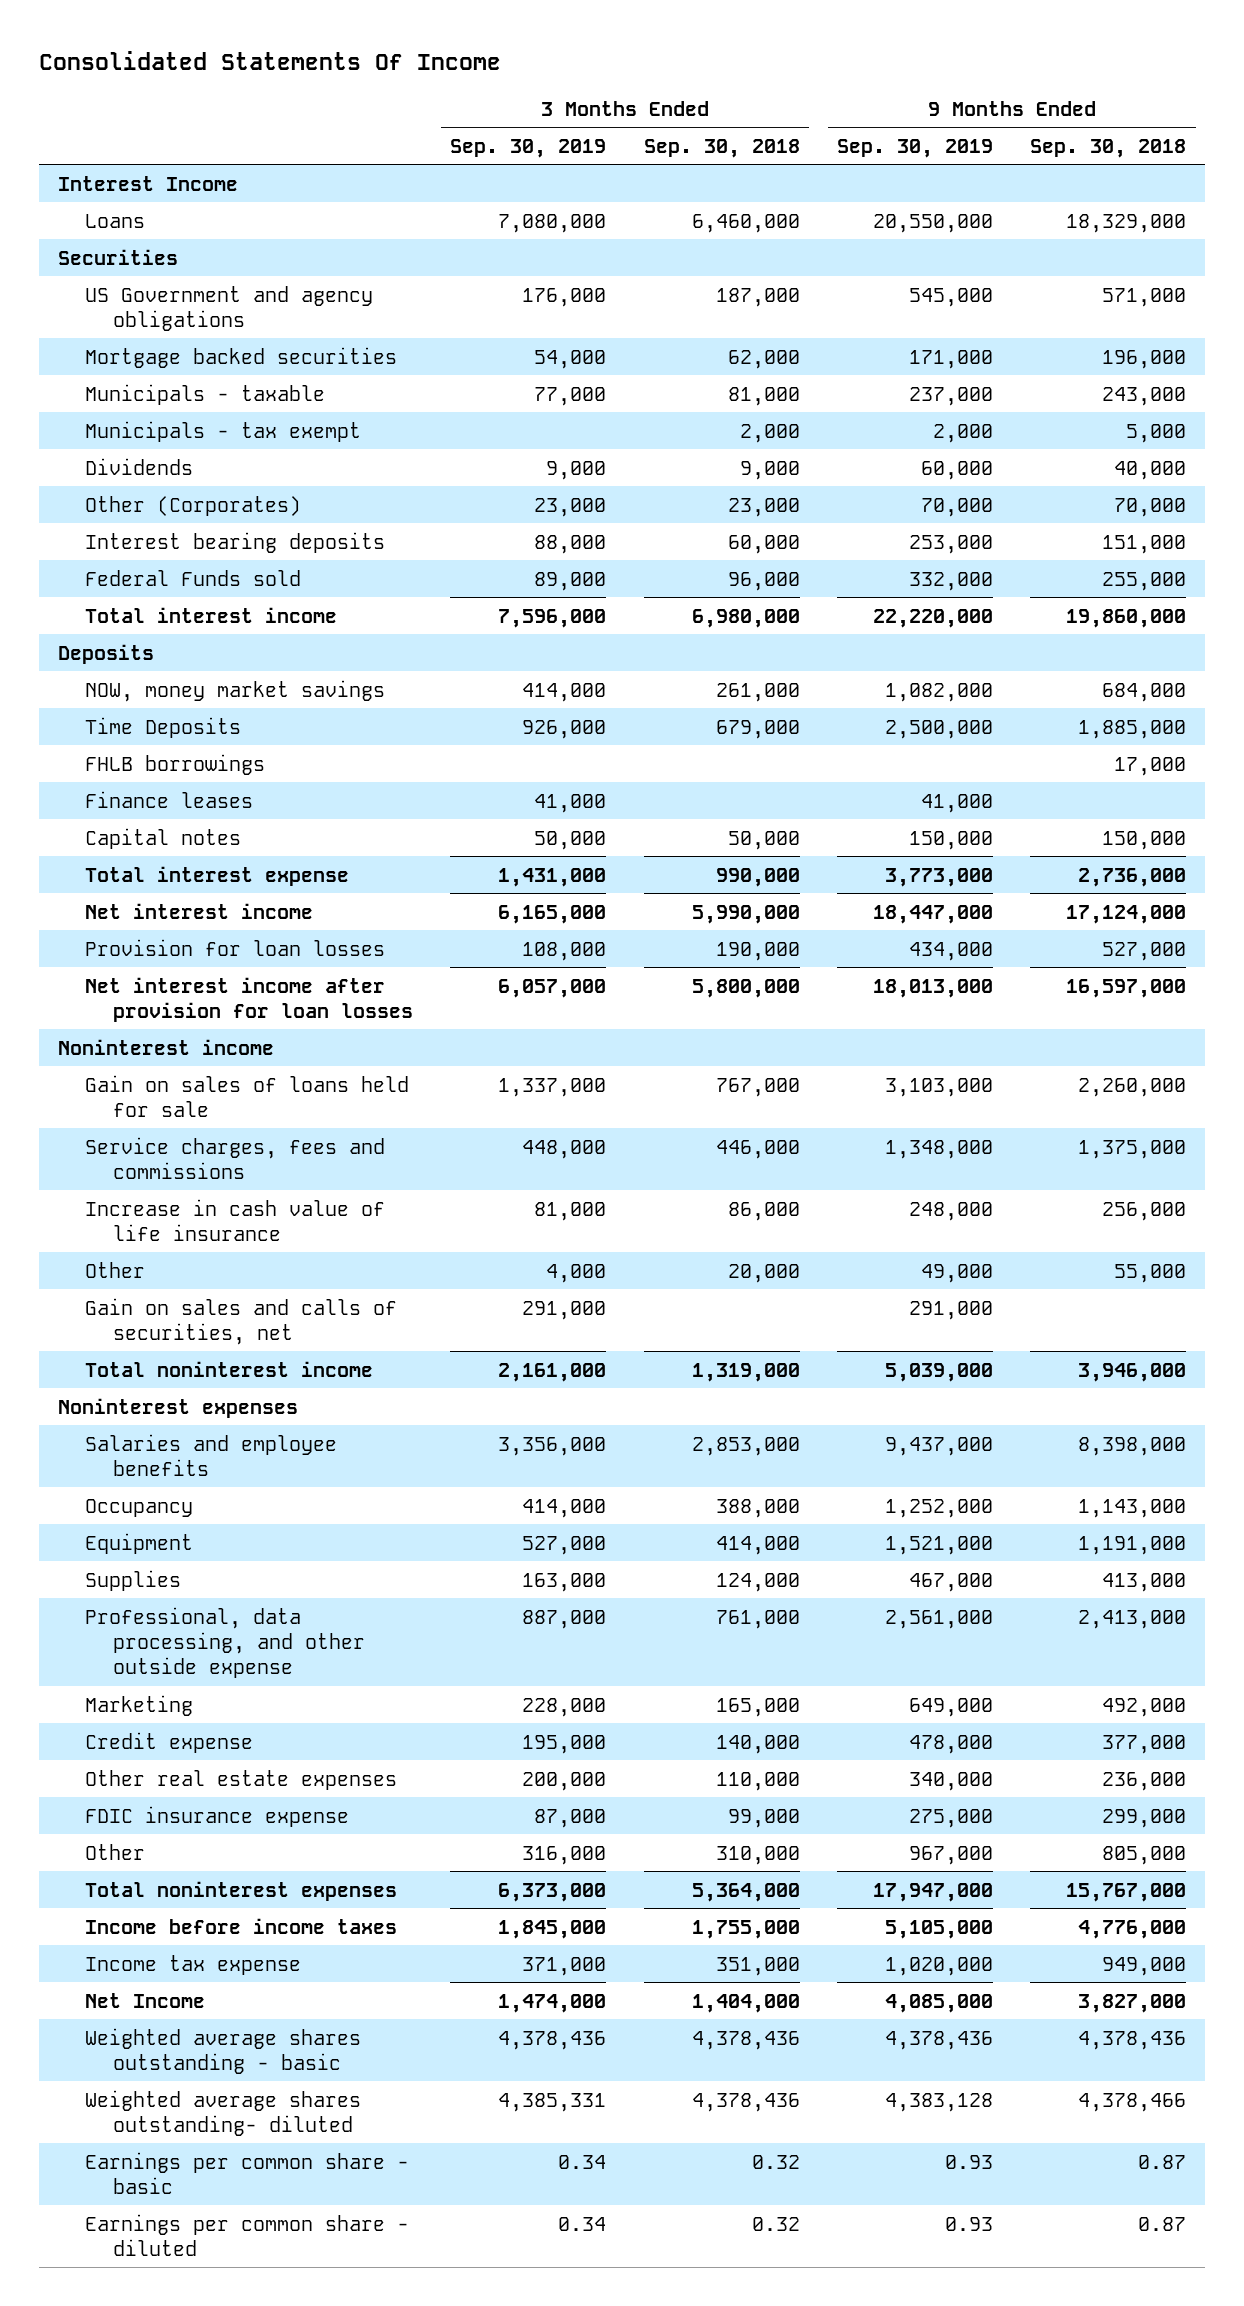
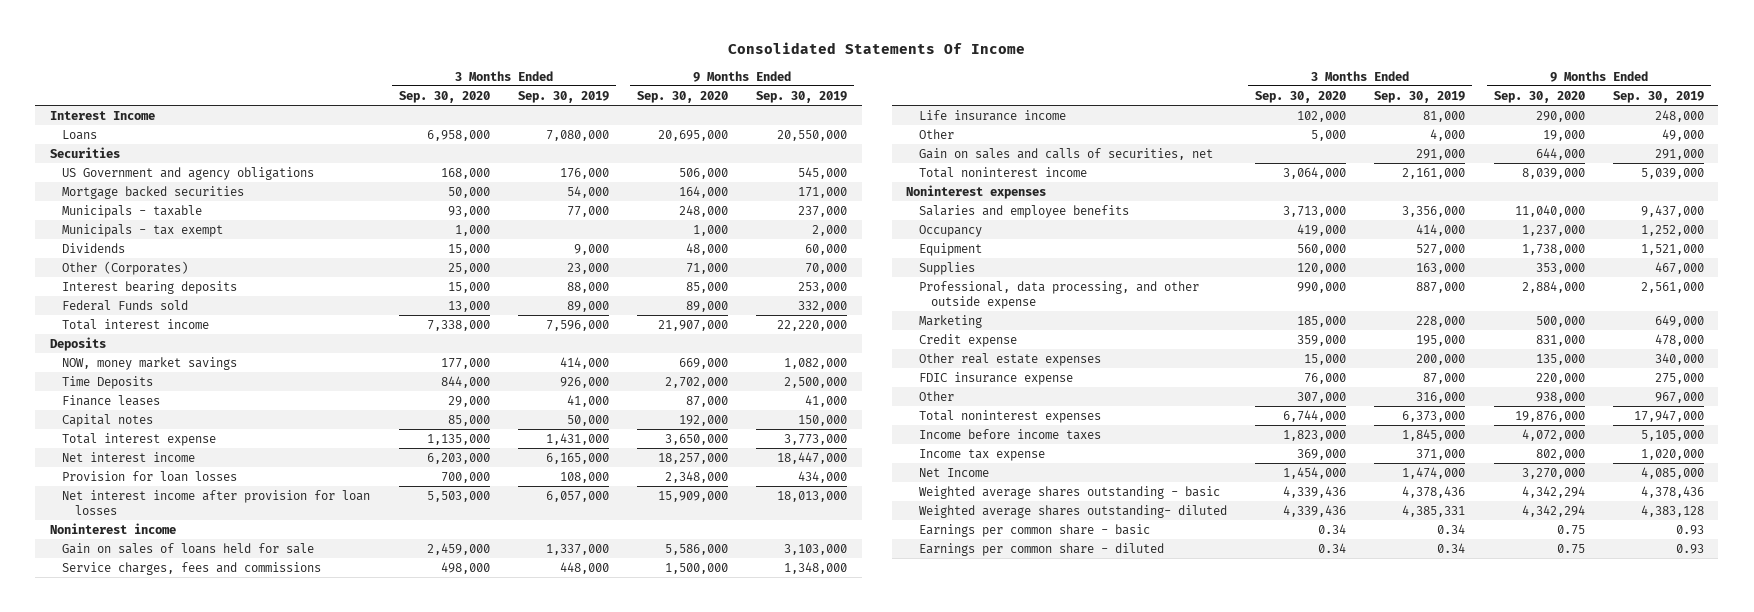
- | 3 Months Ended Sep. 30, 2019 | 3 Months Ended Sep. 30, 2018 | 9 Months Ended Sep. 30, 2019 | 9 Months Ended Sep. 30, 2018
+ | 3 Months Ended Sep. 30, 2020 | 3 Months Ended Sep. 30, 2019 | 9 Months Ended Sep. 30, 2020 | 9 Months Ended Sep. 30, 2019
- FHLB borrowings | | | | 17,000
- Increase in cash value of life insurance | 81,000 | 86,000 | 248,000 | 256,000
+ Life insurance income | 102,000 | 81,000 | 290,000 | 248,000

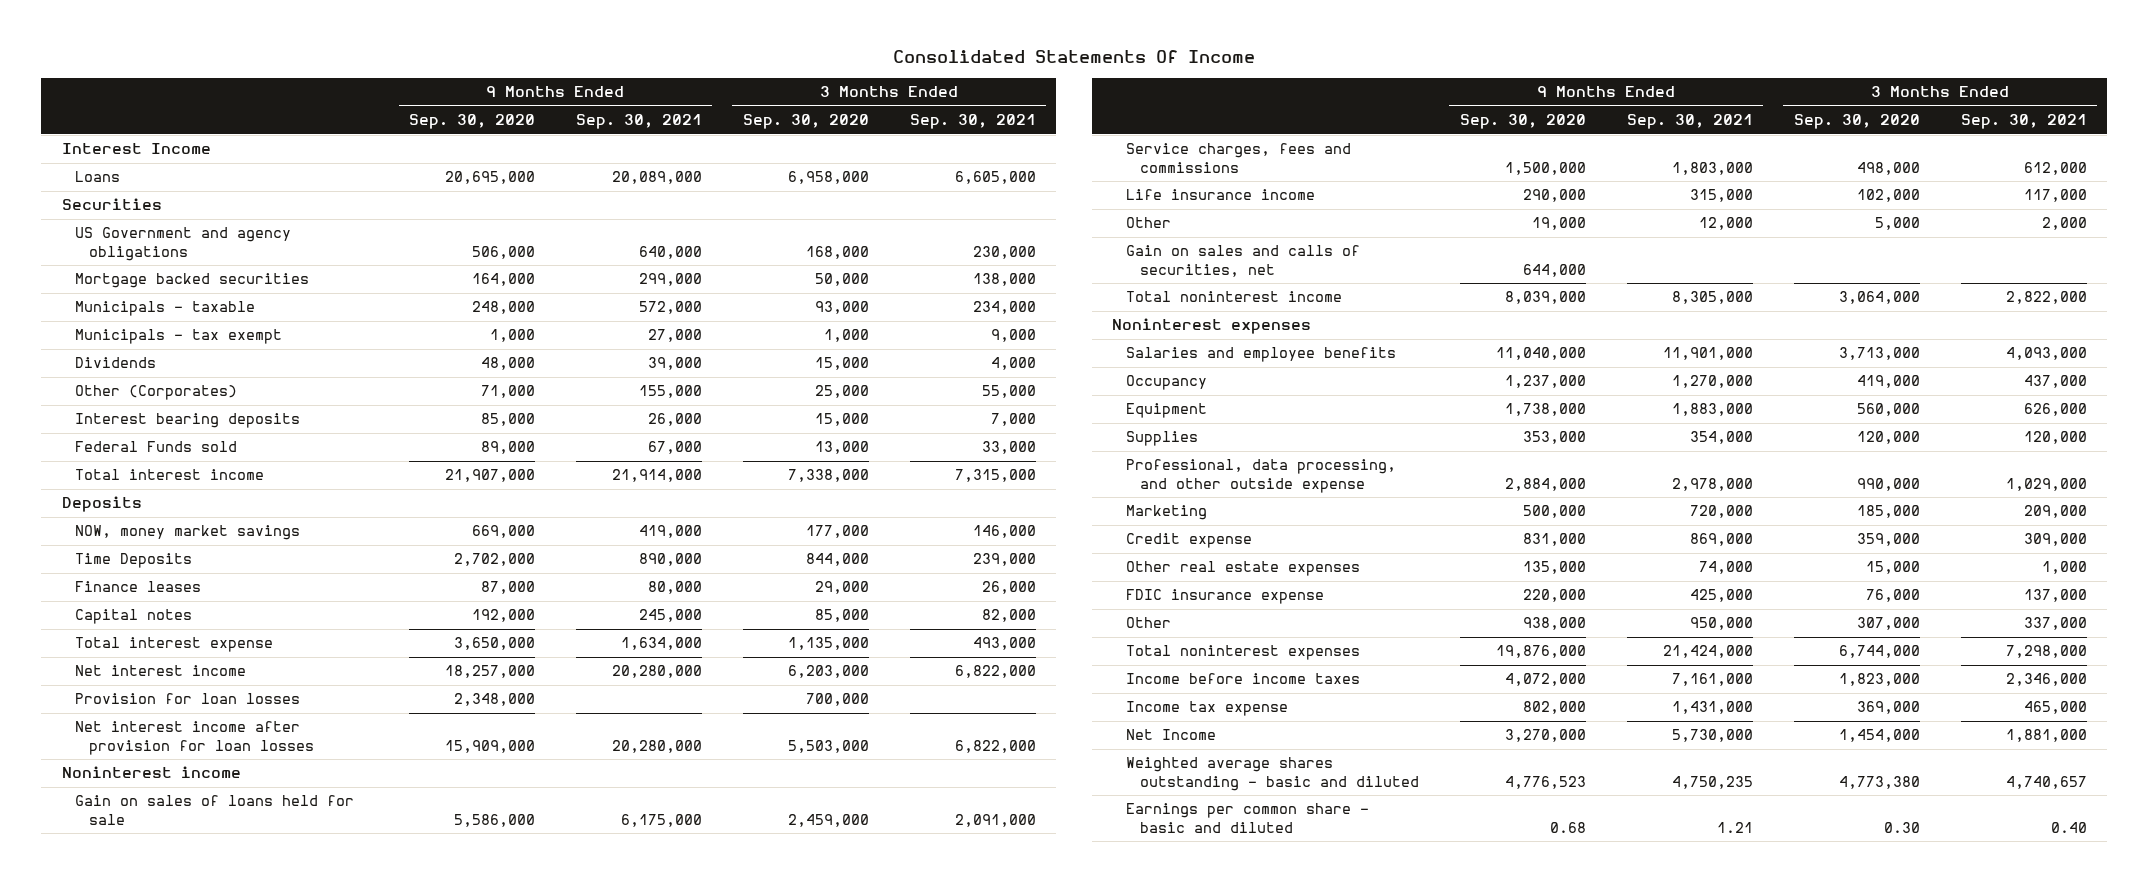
- | 3 Months Ended Sep. 30, 2020 | 3 Months Ended Sep. 30, 2019 | 9 Months Ended Sep. 30, 2020 | 9 Months Ended Sep. 30, 2019
+ | 9 Months Ended Sep. 30, 2020 | 9 Months Ended Sep. 30, 2021 | 3 Months Ended Sep. 30, 2020 | 3 Months Ended Sep. 30, 2021
- Weighted average shares outstanding - basic | 4,339,436 | 4,378,436 | 4,342,294 | 4,378,436
- Weighted average shares outstanding- diluted | 4,339,436 | 4,385,331 | 4,342,294 | 4,383,128
- Earnings per common share - basic | 0.34 | 0.34 | 0.75 | 0.93
- Earnings per common share - diluted | 0.34 | 0.34 | 0.75 | 0.93
+ Weighted average shares outstanding - basic and diluted | 4,776,523 | 4,750,235 | 4,773,380 | 4,740,657
+ Earnings per common share - basic and diluted | 0.68 | 1.21 | 0.30 | 0.40

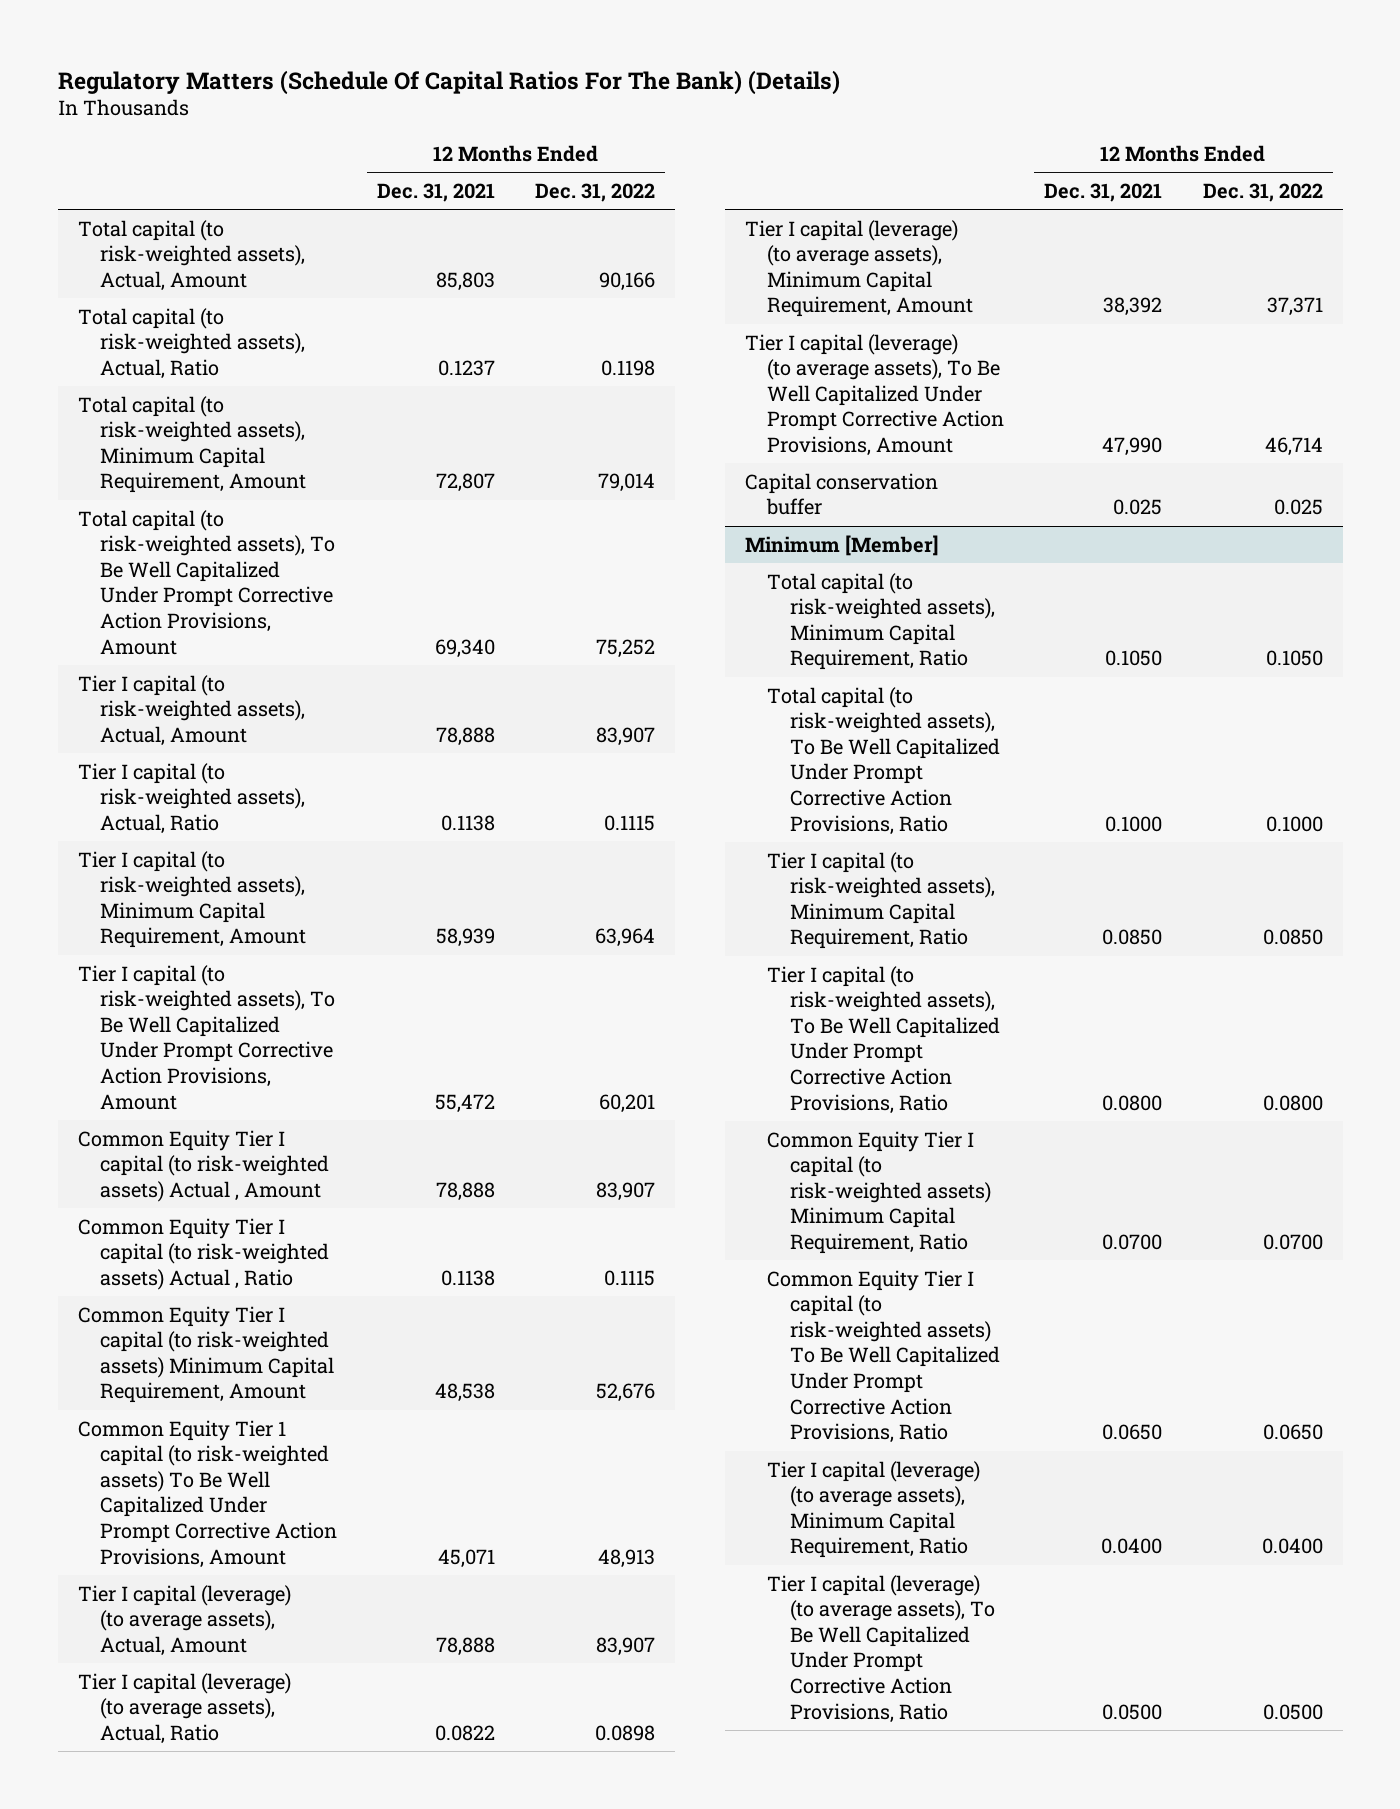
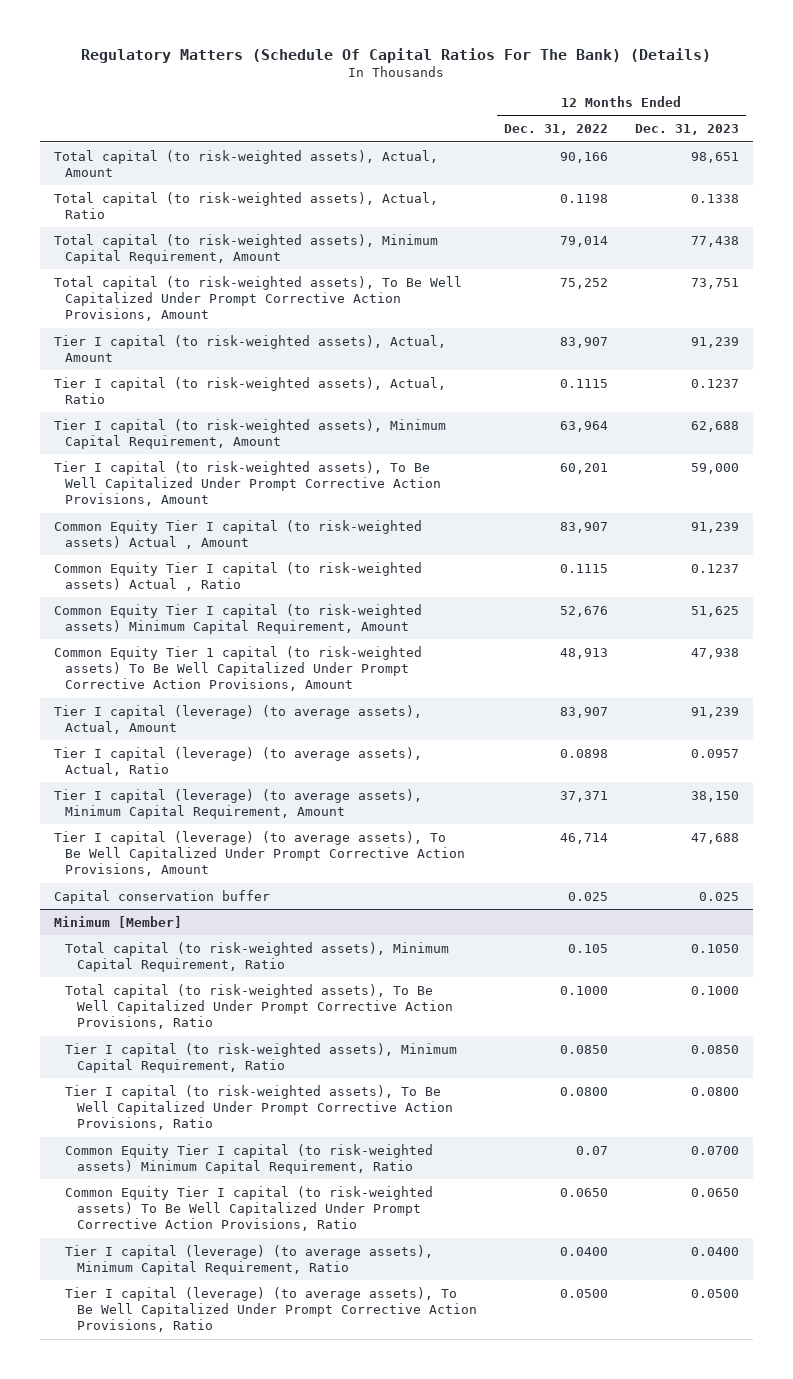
- | 12 Months Ended Dec. 31, 2021 | 12 Months Ended Dec. 31, 2022
+ | 12 Months Ended Dec. 31, 2022 | 12 Months Ended Dec. 31, 2023
@ Minimum [Member]
- Total capital (to risk-weighted assets), Minimum Capital Requirement, Ratio | 0.1050 | 0.1050
+ Total capital (to risk-weighted assets), Minimum Capital Requirement, Ratio | 0.105 | 0.1050
- Common Equity Tier I capital (to risk-weighted assets) Minimum Capital Requirement, Ratio | 0.0700 | 0.0700
+ Common Equity Tier I capital (to risk-weighted assets) Minimum Capital Requirement, Ratio | 0.07 | 0.0700

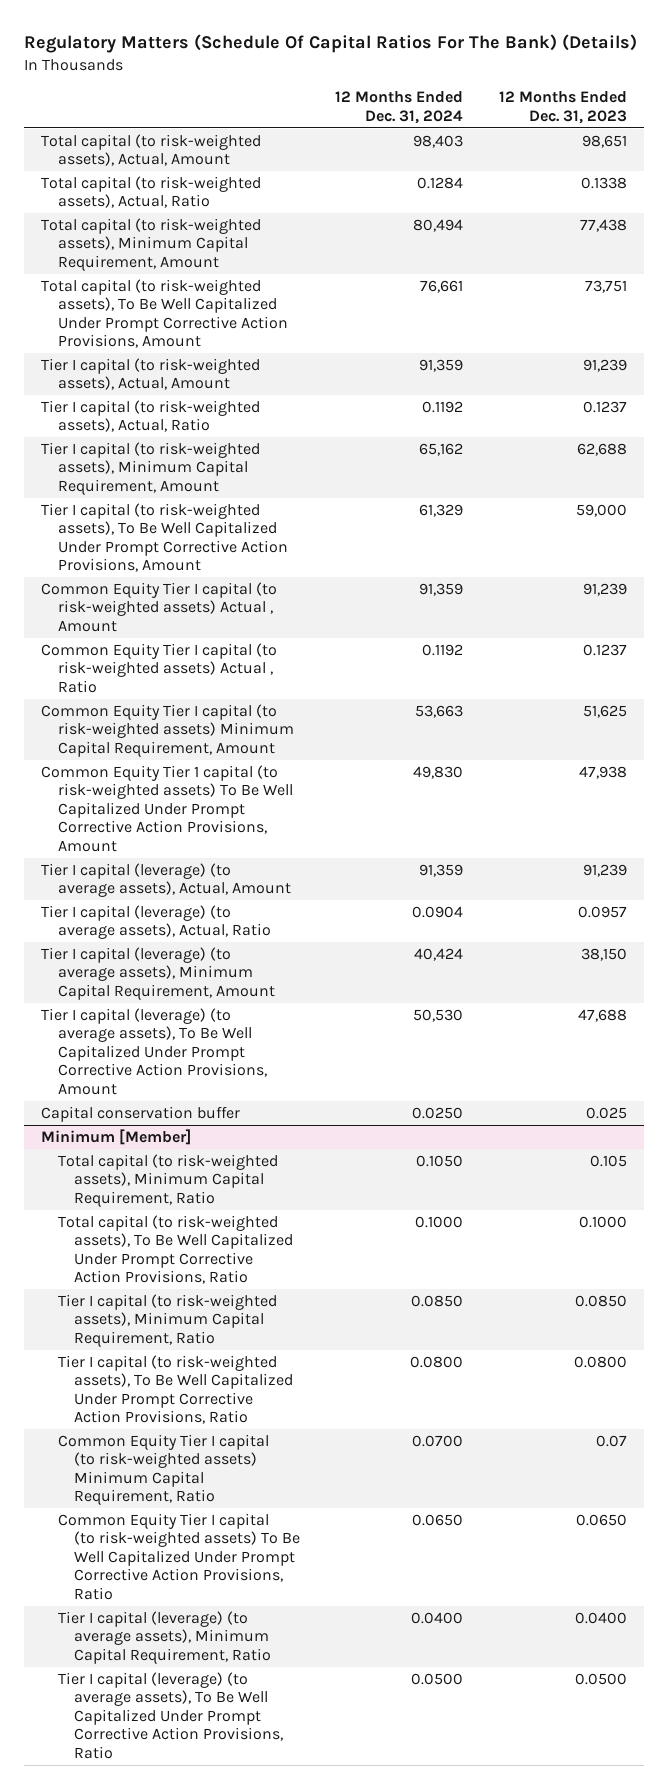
- | 12 Months Ended Dec. 31, 2022 | 12 Months Ended Dec. 31, 2023
+ | 12 Months Ended Dec. 31, 2024 | 12 Months Ended Dec. 31, 2023
@ Minimum [Member]
- Total capital (to risk-weighted assets), Minimum Capital Requirement, Ratio | 0.105 | 0.1050
+ Total capital (to risk-weighted assets), Minimum Capital Requirement, Ratio | 0.1050 | 0.105
- Common Equity Tier I capital (to risk-weighted assets) Minimum Capital Requirement, Ratio | 0.07 | 0.0700
+ Common Equity Tier I capital (to risk-weighted assets) Minimum Capital Requirement, Ratio | 0.0700 | 0.07

